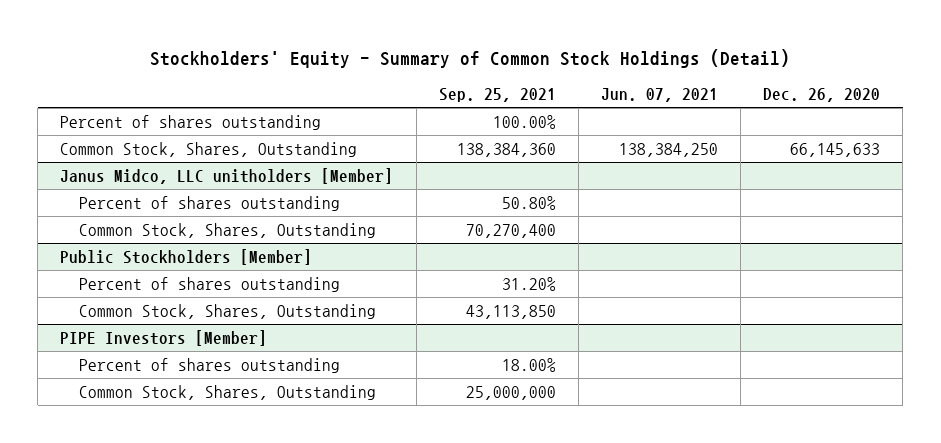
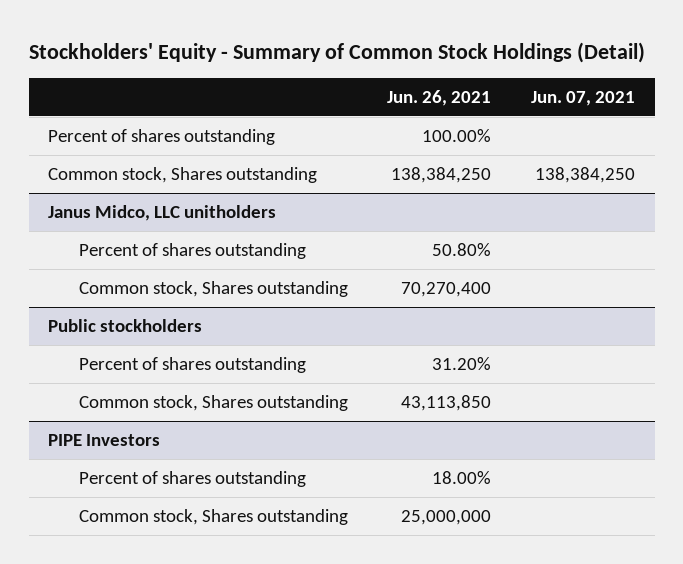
- | Sep. 25, 2021 | Jun. 07, 2021 | Dec. 26, 2020
+ | Jun. 26, 2021 | Jun. 07, 2021
- Common Stock, Shares, Outstanding | 138,384,360 | 138,384,250 | 66,145,633
- Janus Midco, LLC unitholders [Member]
+ Common stock, Shares outstanding | 138,384,250 | 138,384,250
+ Janus Midco, LLC unitholders
- Common Stock, Shares, Outstanding | 70,270,400 | |
- Public Stockholders [Member]
+ Common stock, Shares outstanding | 70,270,400 |
+ Public stockholders
- Common Stock, Shares, Outstanding | 43,113,850 | |
- PIPE Investors [Member]
+ Common stock, Shares outstanding | 43,113,850 |
+ PIPE Investors
- Common Stock, Shares, Outstanding | 25,000,000 | |
+ Common stock, Shares outstanding | 25,000,000 |

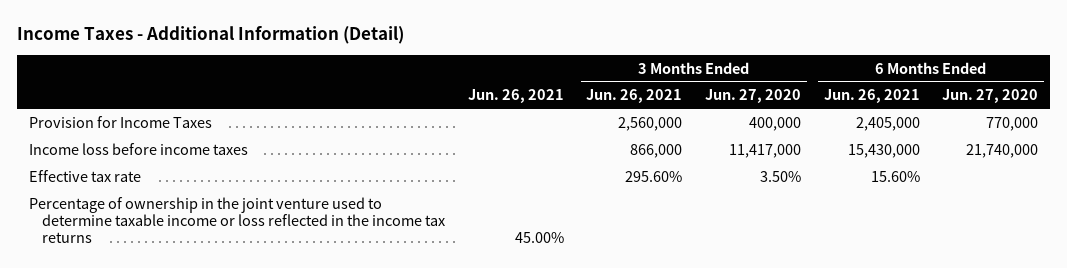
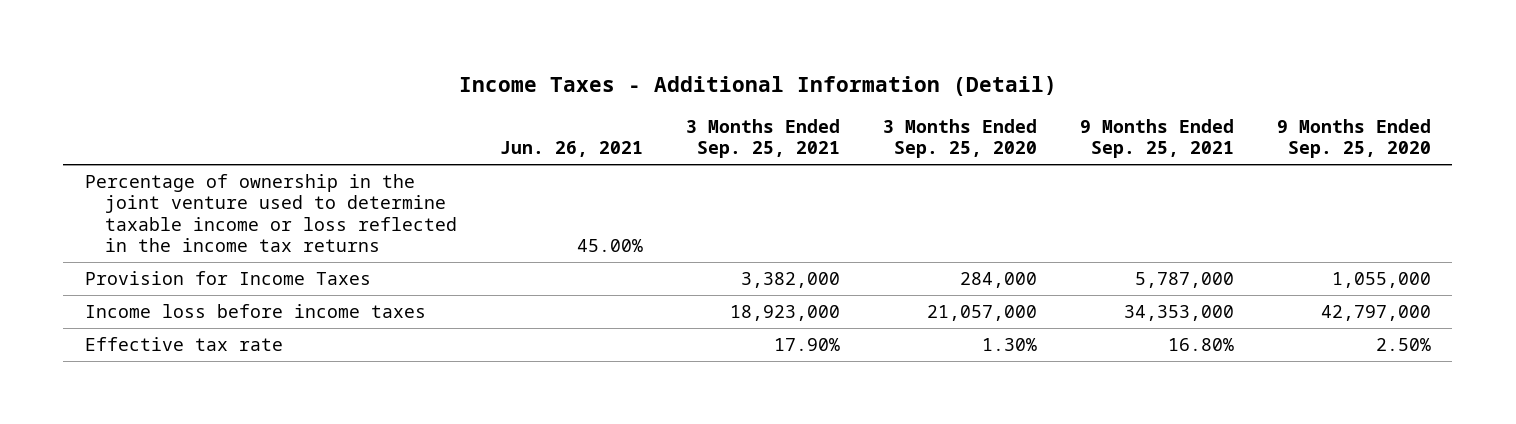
- | Jun. 26, 2021 | 3 Months Ended Jun. 26, 2021 | 3 Months Ended Jun. 27, 2020 | 6 Months Ended Jun. 26, 2021 | 6 Months Ended Jun. 27, 2020
+ | Jun. 26, 2021 | 3 Months Ended Sep. 25, 2021 | 3 Months Ended Sep. 25, 2020 | 9 Months Ended Sep. 25, 2021 | 9 Months Ended Sep. 25, 2020
moved up: Percentage of ownership in the joint venture used to determine taxable income or loss reflected in the income tax returns | 45.00% | | | |

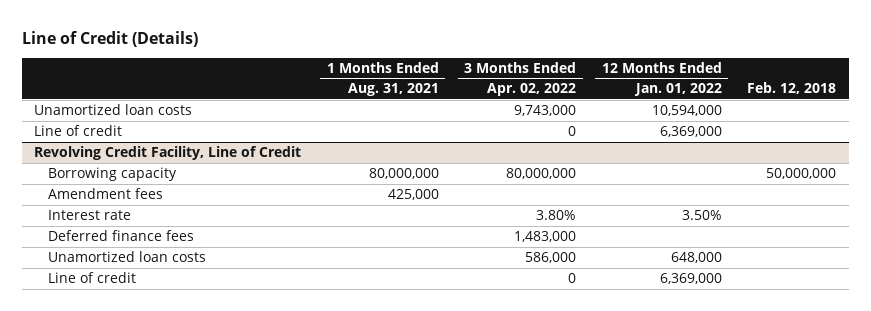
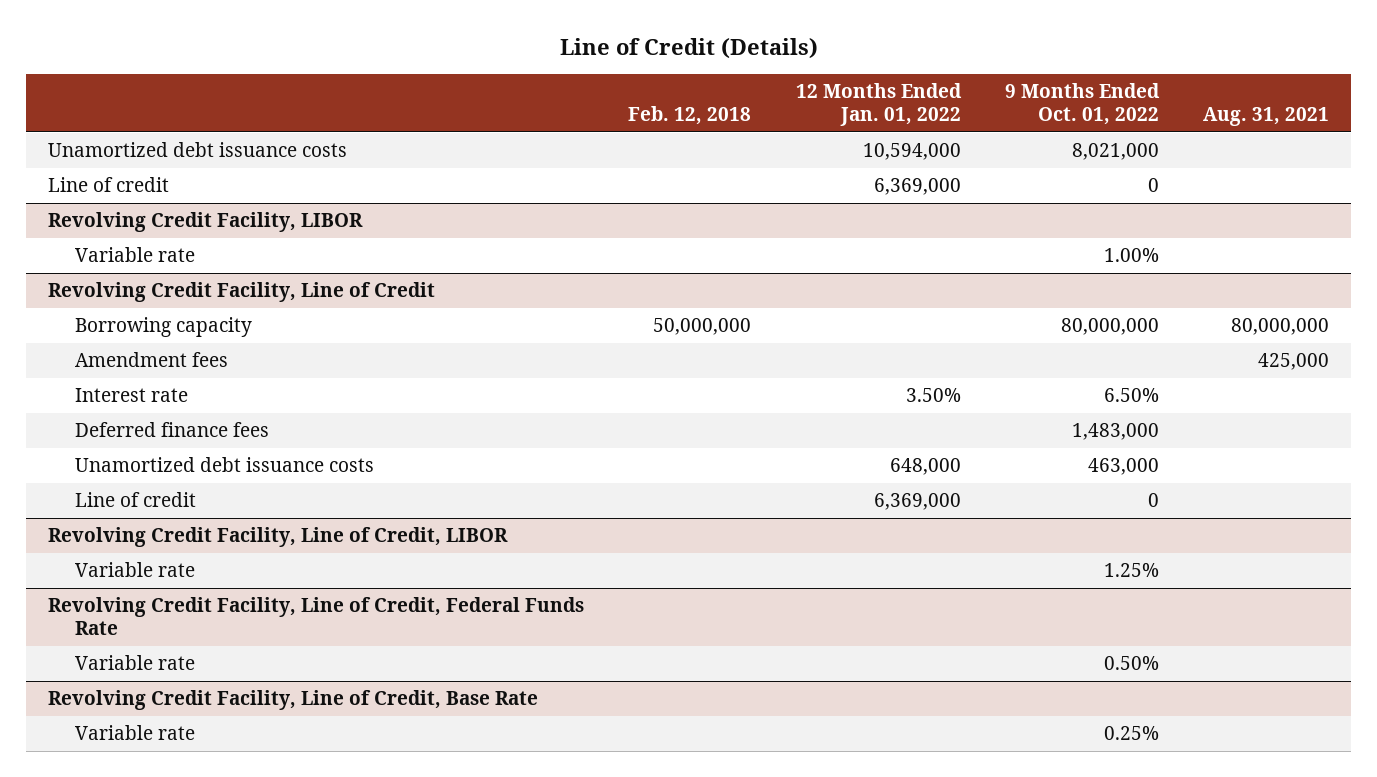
- | 1 Months Ended Aug. 31, 2021 | 3 Months Ended Apr. 02, 2022 | 12 Months Ended Jan. 01, 2022 | Feb. 12, 2018
+ | Feb. 12, 2018 | 12 Months Ended Jan. 01, 2022 | 9 Months Ended Oct. 01, 2022 | Aug. 31, 2021
- Unamortized loan costs | | 9,743,000 | 10,594,000 |
+ Unamortized debt issuance costs | | 10,594,000 | 8,021,000 |
+ Revolving Credit Facility, LIBOR
+ Variable rate | | | 1.00% |
@ Revolving Credit Facility, Line of Credit
- Unamortized loan costs | | 586,000 | 648,000 |
+ Unamortized debt issuance costs | | 648,000 | 463,000 |
+ Revolving Credit Facility, Line of Credit, LIBOR
+ Variable rate | | | 1.25% |
+ Revolving Credit Facility, Line of Credit, Federal Funds Rate
+ Variable rate | | | 0.50% |
+ Revolving Credit Facility, Line of Credit, Base Rate
+ Variable rate | | | 0.25% |

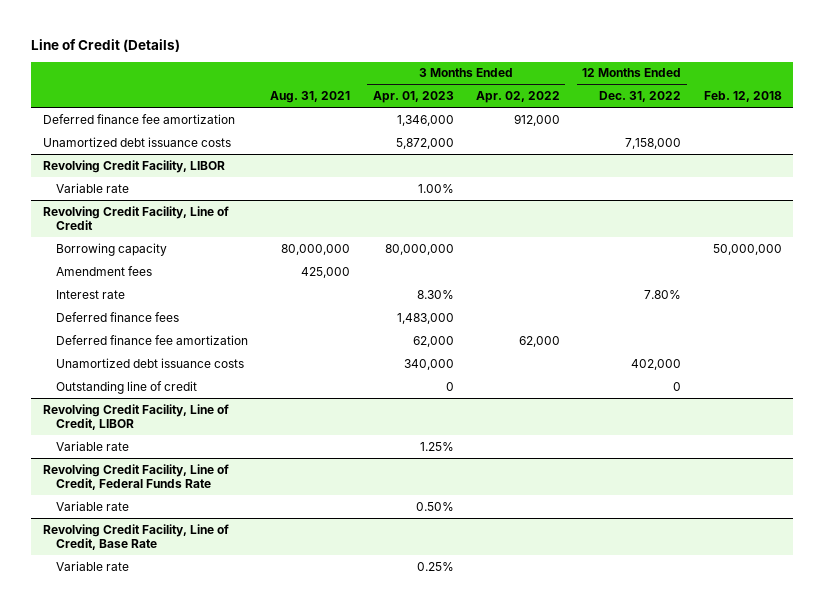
- | Feb. 12, 2018 | 12 Months Ended Jan. 01, 2022 | 9 Months Ended Oct. 01, 2022 | Aug. 31, 2021
+ | Aug. 31, 2021 | 3 Months Ended Apr. 01, 2023 | 3 Months Ended Apr. 02, 2022 | 12 Months Ended Dec. 31, 2022 | Feb. 12, 2018
+ Deferred finance fee amortization | | 1,346,000 | 912,000 | |
- Line of credit | | 6,369,000 | 0 |
@ Revolving Credit Facility, Line of Credit
+ Deferred finance fee amortization | | 62,000 | 62,000 | |
- Line of credit | | 6,369,000 | 0 |
+ Outstanding line of credit | | 0 | | 0 |

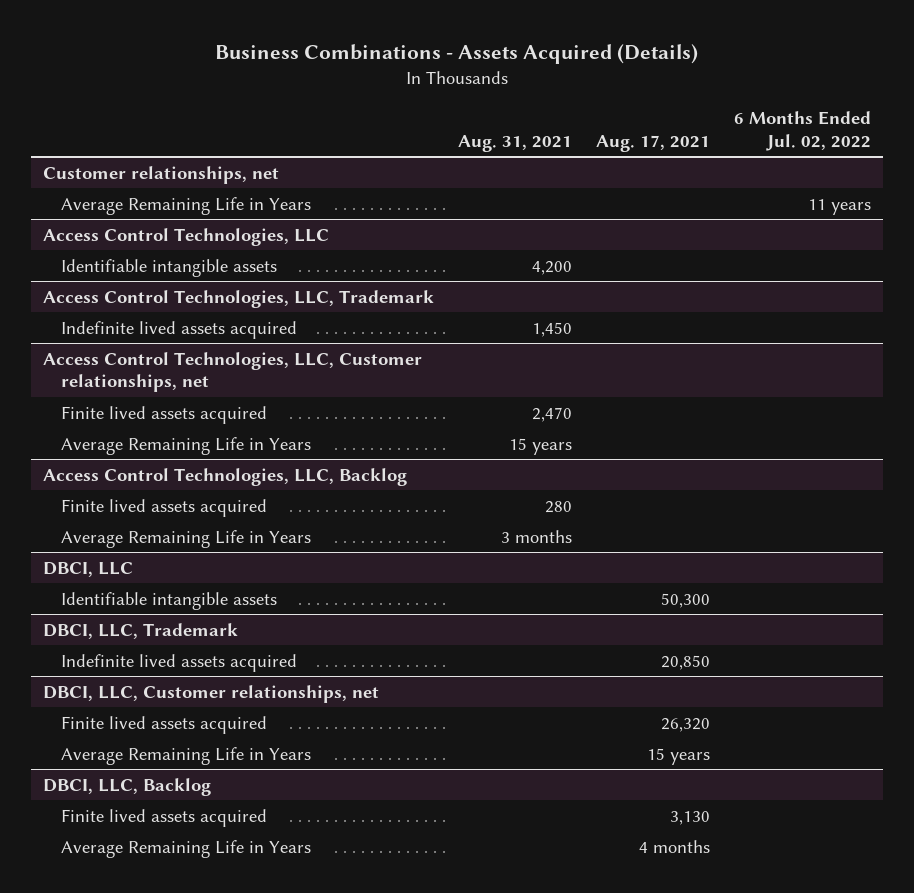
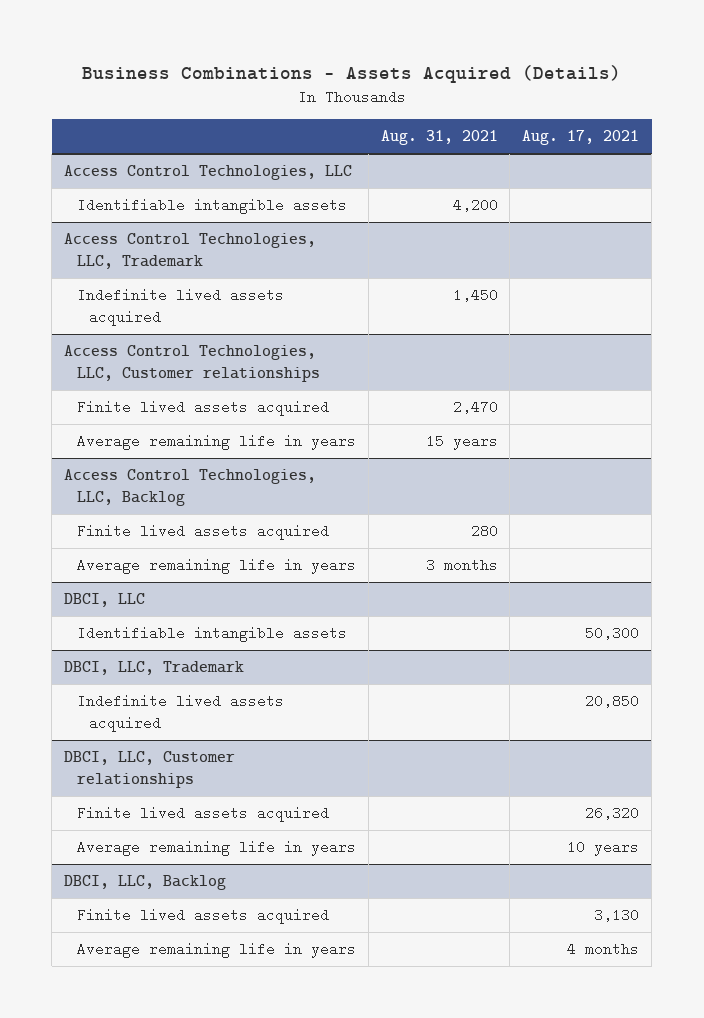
- | Aug. 31, 2021 | Aug. 17, 2021 | 6 Months Ended Jul. 02, 2022
+ | Aug. 31, 2021 | Aug. 17, 2021
- Customer relationships, net
- Average Remaining Life in Years | | | 11 years
- Access Control Technologies, LLC, Customer relationships, net
+ Access Control Technologies, LLC, Customer relationships
- Average Remaining Life in Years | 15 years | |
+ Average remaining life in years | 15 years |
@ Access Control Technologies, LLC, Backlog
- Average Remaining Life in Years | 3 months | |
+ Average remaining life in years | 3 months |
- DBCI, LLC, Customer relationships, net
+ DBCI, LLC, Customer relationships
- Average Remaining Life in Years | | 15 years |
+ Average remaining life in years | | 10 years
@ DBCI, LLC, Backlog
- Average Remaining Life in Years | | 4 months |
+ Average remaining life in years | | 4 months

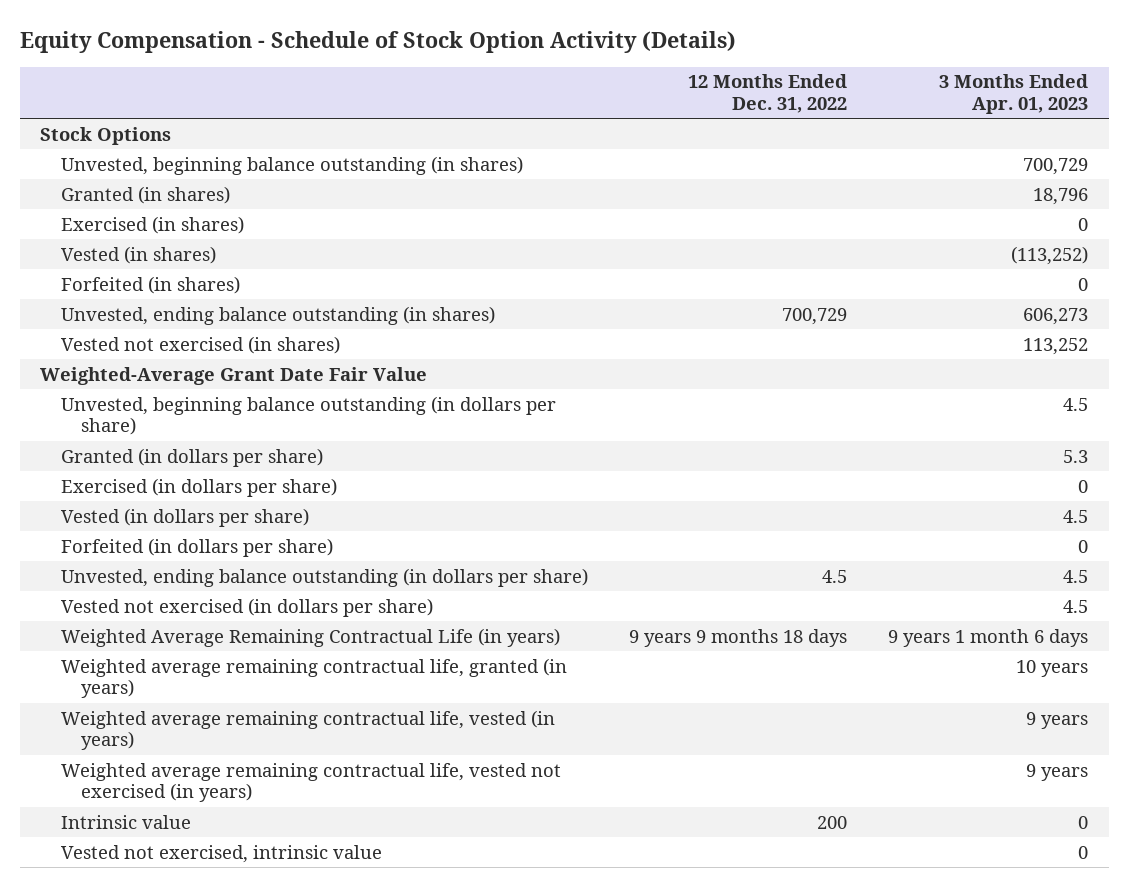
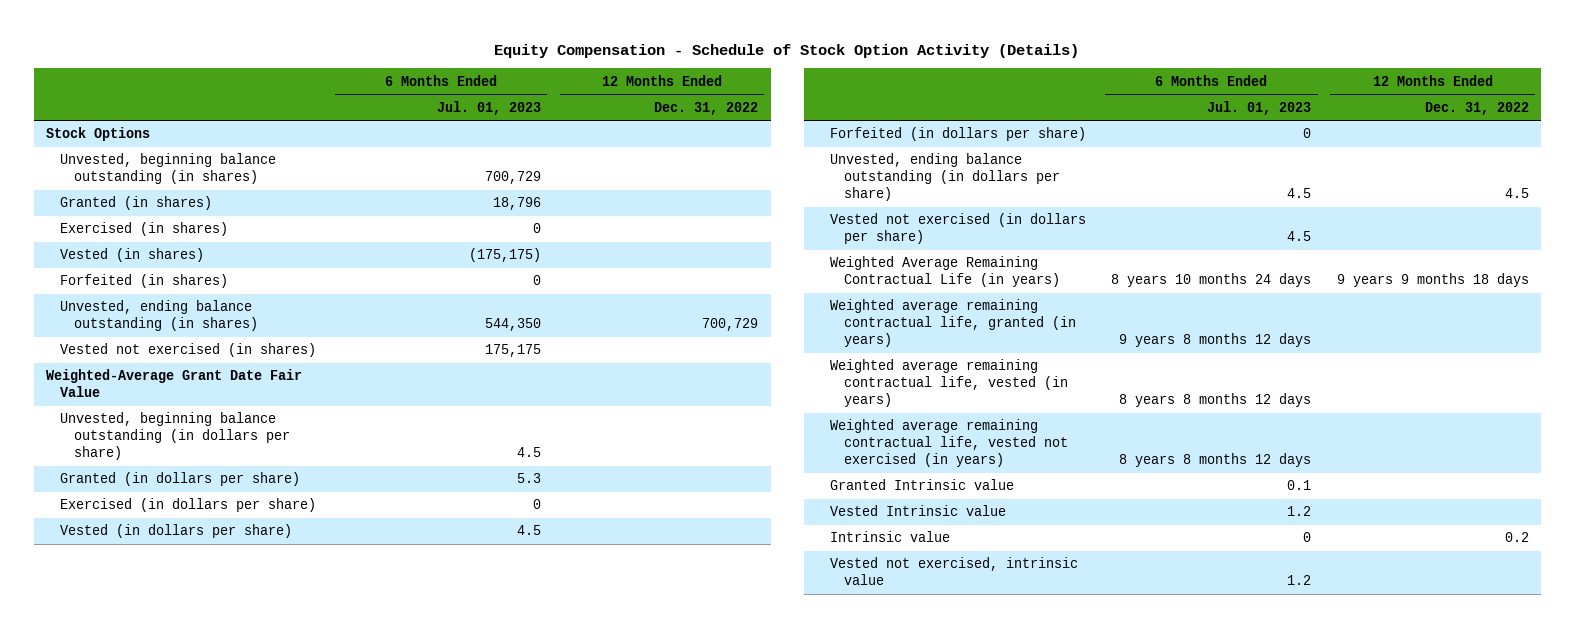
- | 12 Months Ended Dec. 31, 2022 | 3 Months Ended Apr. 01, 2023
+ | 6 Months Ended Jul. 01, 2023 | 12 Months Ended Dec. 31, 2022
- Intrinsic value | 200 | 0
+ Granted Intrinsic value | 0.1 |
+ Vested Intrinsic value | 1.2 |
+ Intrinsic value | 0 | 0.2

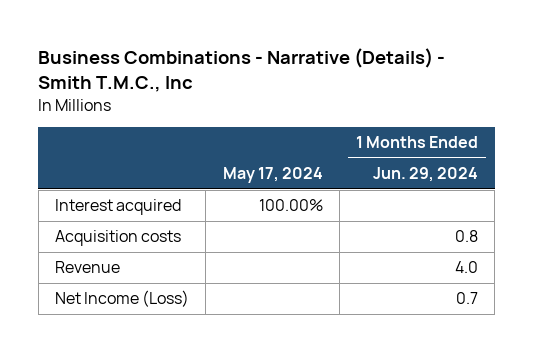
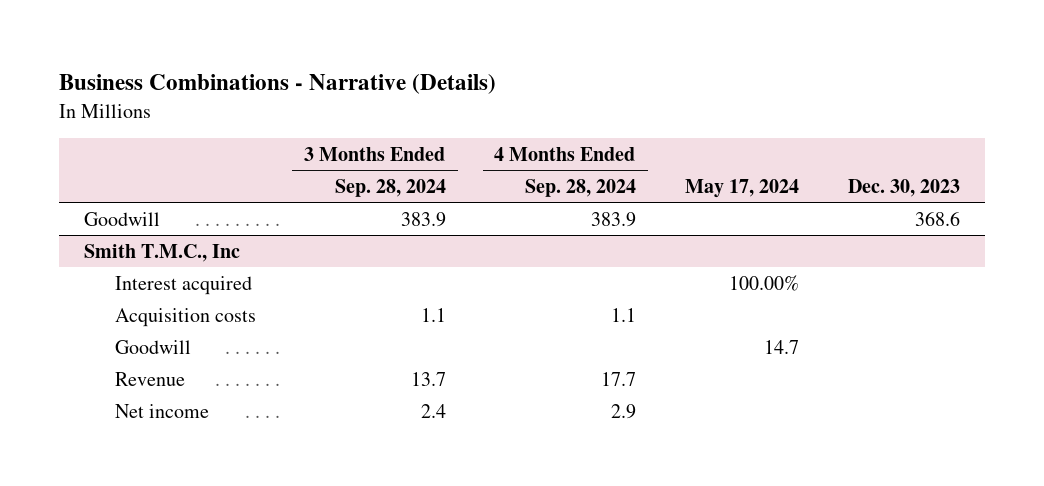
- Business Combinations - Narrative (Details) - Smith T.M.C., Inc
+ Business Combinations - Narrative (Details)
- | May 17, 2024 | 1 Months Ended Jun. 29, 2024
+ | 3 Months Ended Sep. 28, 2024 | 4 Months Ended Sep. 28, 2024 | May 17, 2024 | Dec. 30, 2023
- Interest acquired | 100.00% |
- Acquisition costs | | 0.8
- Revenue | | 4.0
- Net Income (Loss) | | 0.7
+ Goodwill | 383.9 | 383.9 | | 368.6
+ Smith T.M.C., Inc
+ Interest acquired | | | 100.00% |
+ Acquisition costs | 1.1 | 1.1 | |
+ Goodwill | | | 14.7 |
+ Revenue | 13.7 | 17.7 | |
+ Net income | 2.4 | 2.9 | |

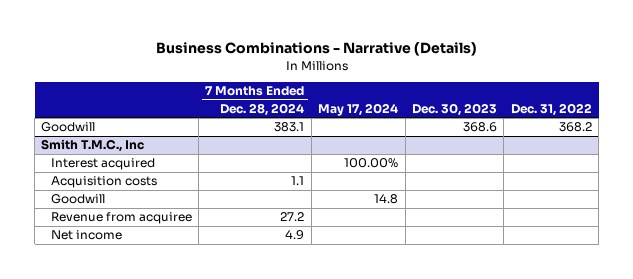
- | 3 Months Ended Sep. 28, 2024 | 4 Months Ended Sep. 28, 2024 | May 17, 2024 | Dec. 30, 2023
+ | 7 Months Ended Dec. 28, 2024 | May 17, 2024 | Dec. 30, 2023 | Dec. 31, 2022
@ Smith T.M.C., Inc
- Goodwill | | | 14.7 |
- Revenue | 13.7 | 17.7 | |
+ Goodwill | | 14.8 | |
+ Revenue from acquiree | 27.2 | | |

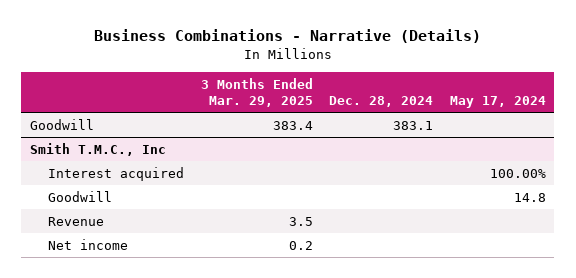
- | 7 Months Ended Dec. 28, 2024 | May 17, 2024 | Dec. 30, 2023 | Dec. 31, 2022
+ | 3 Months Ended Mar. 29, 2025 | Dec. 28, 2024 | May 17, 2024
@ Smith T.M.C., Inc
- Acquisition costs | 1.1 | | |
- Revenue from acquiree | 27.2 | | |
+ Revenue | 3.5 | |

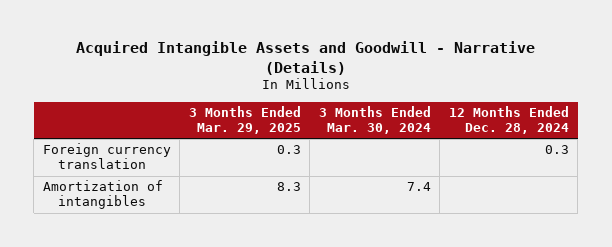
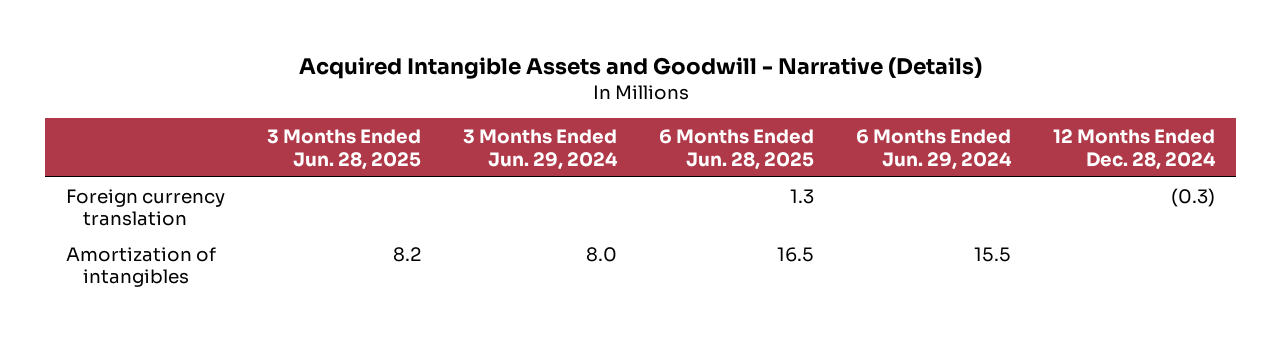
- | 3 Months Ended Mar. 29, 2025 | 3 Months Ended Mar. 30, 2024 | 12 Months Ended Dec. 28, 2024
+ | 3 Months Ended Jun. 28, 2025 | 3 Months Ended Jun. 29, 2024 | 6 Months Ended Jun. 28, 2025 | 6 Months Ended Jun. 29, 2024 | 12 Months Ended Dec. 28, 2024
- Foreign currency translation | 0.3 | | 0.3
+ Foreign currency translation | | | 1.3 | | (0.3)

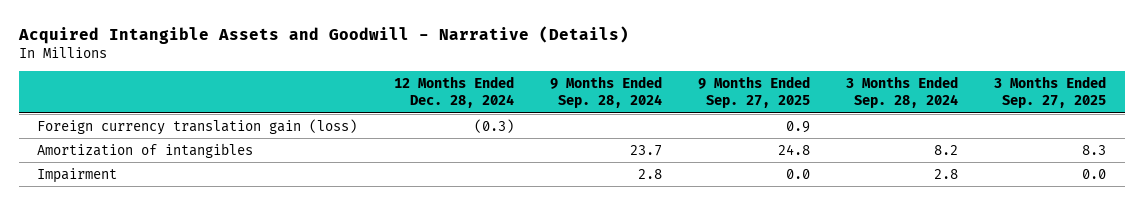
- | 3 Months Ended Jun. 28, 2025 | 3 Months Ended Jun. 29, 2024 | 6 Months Ended Jun. 28, 2025 | 6 Months Ended Jun. 29, 2024 | 12 Months Ended Dec. 28, 2024
+ | 12 Months Ended Dec. 28, 2024 | 9 Months Ended Sep. 28, 2024 | 9 Months Ended Sep. 27, 2025 | 3 Months Ended Sep. 28, 2024 | 3 Months Ended Sep. 27, 2025
- Foreign currency translation | | | 1.3 | | (0.3)
+ Foreign currency translation gain (loss) | (0.3) | | 0.9 | |
+ Impairment | | 2.8 | 0.0 | 2.8 | 0.0

